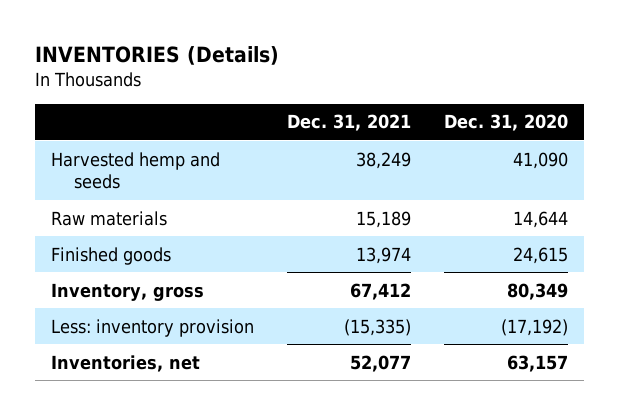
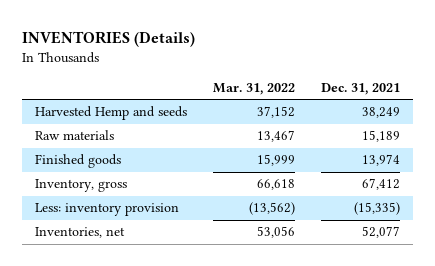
- | Dec. 31, 2021 | Dec. 31, 2020
+ | Mar. 31, 2022 | Dec. 31, 2021
- Harvested hemp and seeds | 38,249 | 41,090
+ Harvested Hemp and seeds | 37,152 | 38,249

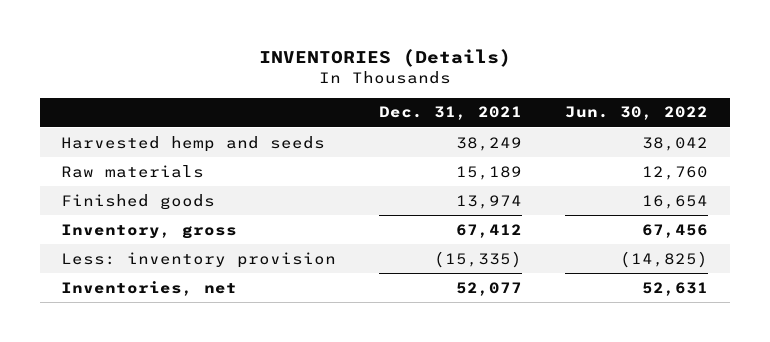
- | Mar. 31, 2022 | Dec. 31, 2021
+ | Dec. 31, 2021 | Jun. 30, 2022
- Harvested Hemp and seeds | 37,152 | 38,249
+ Harvested hemp and seeds | 38,249 | 38,042

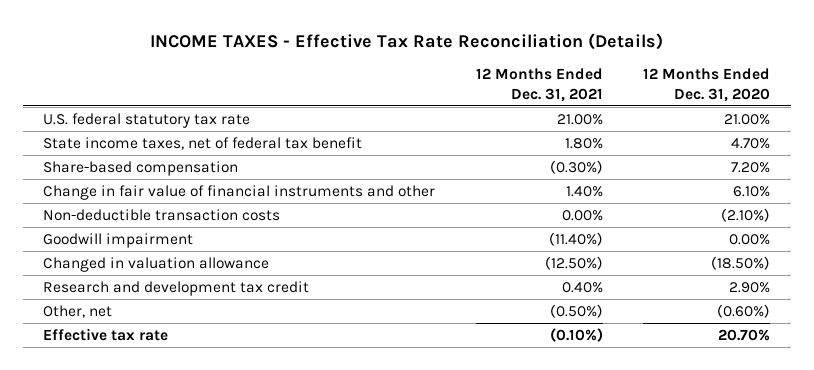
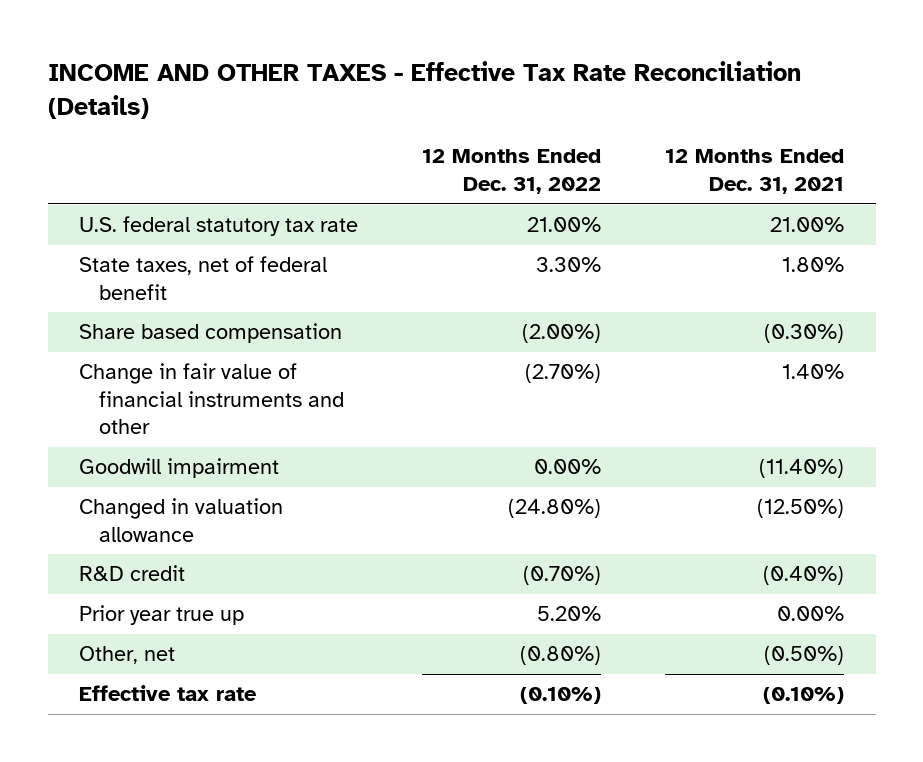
- INCOME TAXES - Effective Tax Rate Reconciliation (Details)
+ INCOME AND OTHER TAXES - Effective Tax Rate Reconciliation (Details)
- | 12 Months Ended Dec. 31, 2021 | 12 Months Ended Dec. 31, 2020
+ | 12 Months Ended Dec. 31, 2022 | 12 Months Ended Dec. 31, 2021
- State income taxes, net of federal tax benefit | 1.80% | 4.70%
- Share-based compensation | (0.30%) | 7.20%
+ State taxes, net of federal benefit | 3.30% | 1.80%
+ Share based compensation | (2.00%) | (0.30%)
- Non-deductible transaction costs | 0.00% | (2.10%)
- Research and development tax credit | 0.40% | 2.90%
+ R&D credit | (0.70%) | (0.40%)
+ Prior year true up | 5.20% | 0.00%

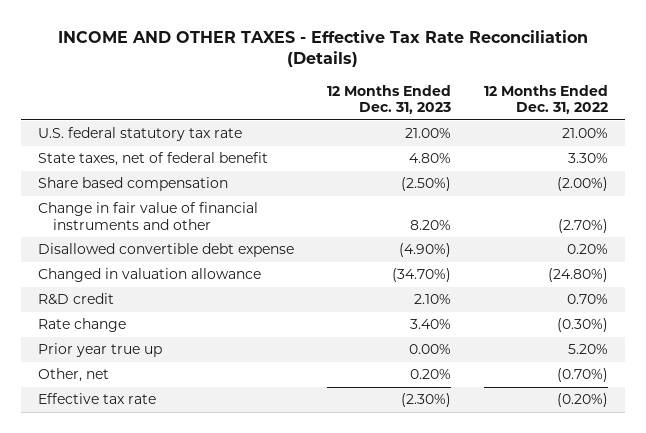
- | 12 Months Ended Dec. 31, 2022 | 12 Months Ended Dec. 31, 2021
+ | 12 Months Ended Dec. 31, 2023 | 12 Months Ended Dec. 31, 2022
- Goodwill impairment | 0.00% | (11.40%)
+ Disallowed convertible debt expense | (4.90%) | 0.20%
- R&D credit | (0.70%) | (0.40%)
+ R&D credit | 2.10% | 0.70%
+ Rate change | 3.40% | (0.30%)
- Other, net | (0.80%) | (0.50%)
- Effective tax rate | (0.10%) | (0.10%)
+ Other, net | 0.20% | (0.70%)
+ Effective tax rate | (2.30%) | (0.20%)

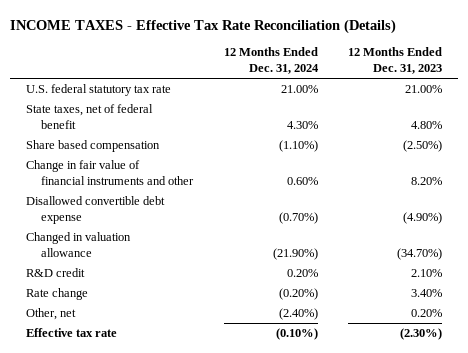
- INCOME AND OTHER TAXES - Effective Tax Rate Reconciliation (Details)
+ INCOME TAXES - Effective Tax Rate Reconciliation (Details)
- | 12 Months Ended Dec. 31, 2023 | 12 Months Ended Dec. 31, 2022
+ | 12 Months Ended Dec. 31, 2024 | 12 Months Ended Dec. 31, 2023
- Prior year true up | 0.00% | 5.20%

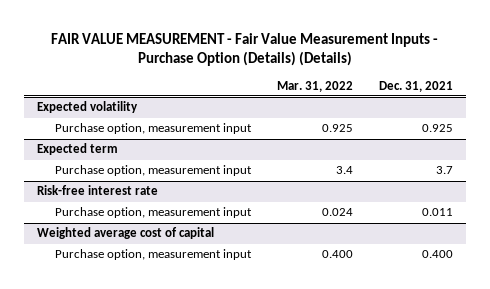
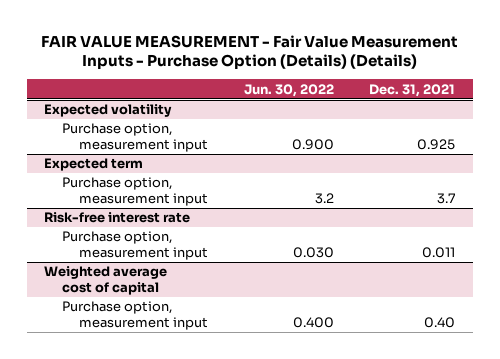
- | Mar. 31, 2022 | Dec. 31, 2021
+ | Jun. 30, 2022 | Dec. 31, 2021
@ Weighted average cost of capital
- Purchase option, measurement input | 0.400 | 0.400
+ Purchase option, measurement input | 0.400 | 0.40

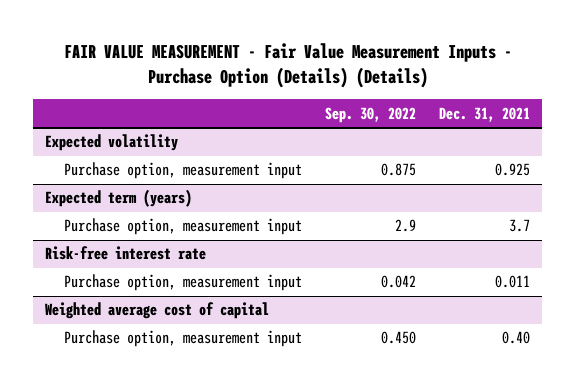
- | Jun. 30, 2022 | Dec. 31, 2021
+ | Sep. 30, 2022 | Dec. 31, 2021
- Expected term
+ Expected term (years)

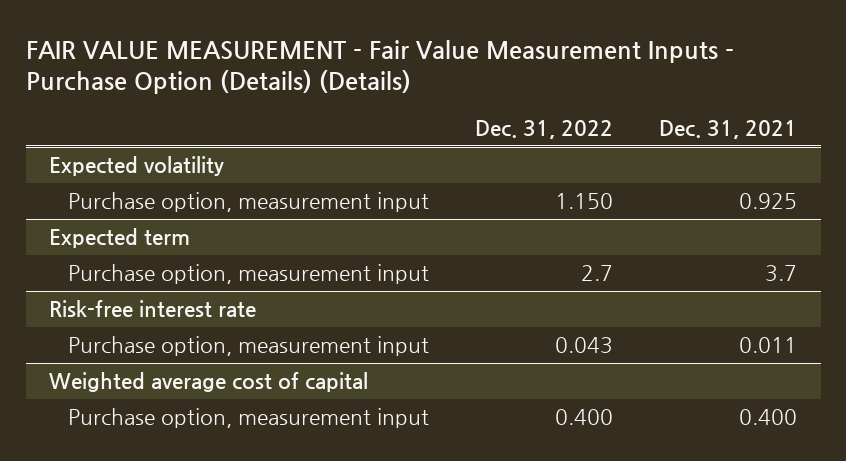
- | Sep. 30, 2022 | Dec. 31, 2021
+ | Dec. 31, 2022 | Dec. 31, 2021
- Expected term (years)
+ Expected term
@ Weighted average cost of capital
- Purchase option, measurement input | 0.450 | 0.40
+ Purchase option, measurement input | 0.400 | 0.400

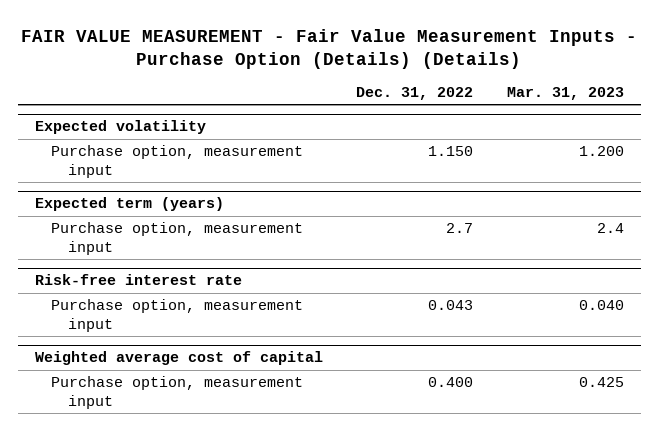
- | Dec. 31, 2022 | Dec. 31, 2021
+ | Dec. 31, 2022 | Mar. 31, 2023
- Expected term
+ Expected term (years)

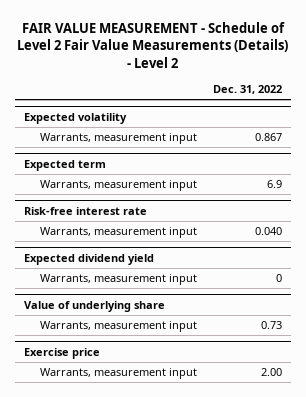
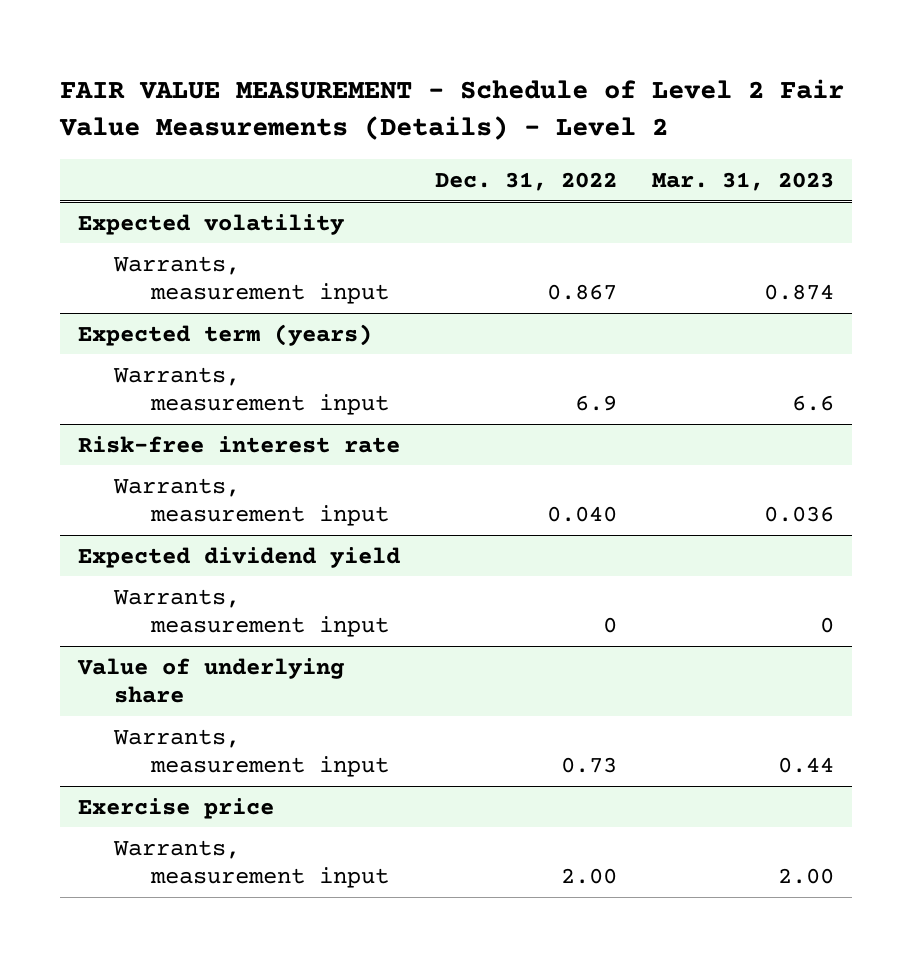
- | Dec. 31, 2022
+ | Dec. 31, 2022 | Mar. 31, 2023
- Expected term
+ Expected term (years)

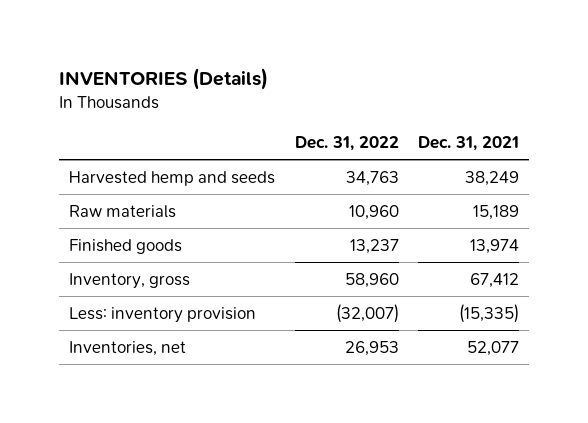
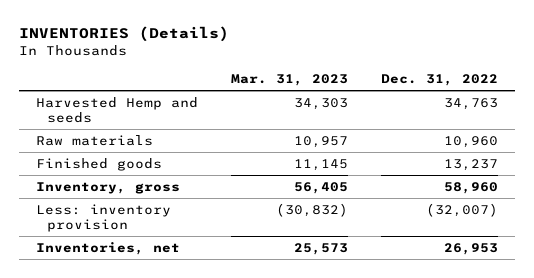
- | Dec. 31, 2022 | Dec. 31, 2021
+ | Mar. 31, 2023 | Dec. 31, 2022
- Harvested hemp and seeds | 34,763 | 38,249
+ Harvested Hemp and seeds | 34,303 | 34,763

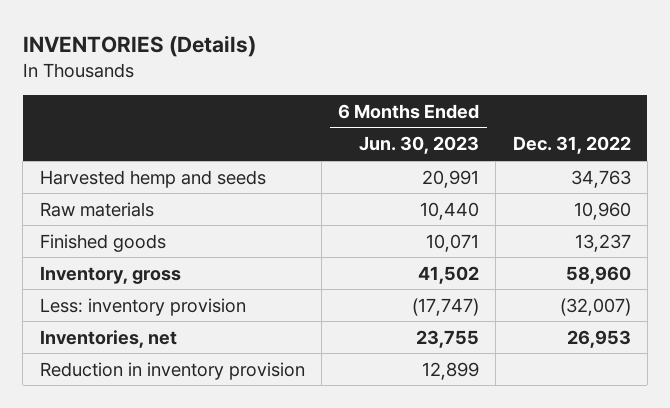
- | Mar. 31, 2023 | Dec. 31, 2022
+ | 6 Months Ended Jun. 30, 2023 | Dec. 31, 2022
- Harvested Hemp and seeds | 34,303 | 34,763
+ Harvested hemp and seeds | 20,991 | 34,763
+ Reduction in inventory provision | 12,899 |

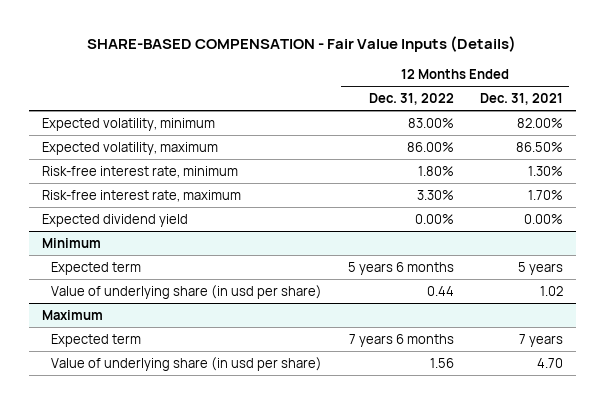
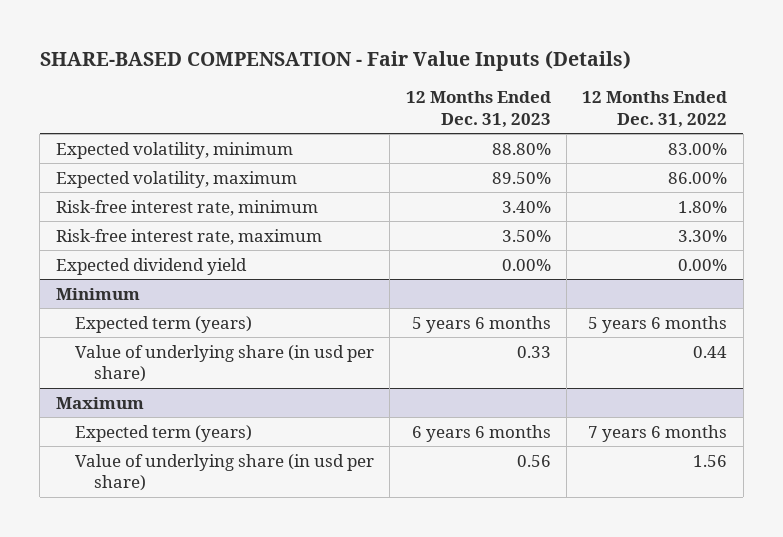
- | 12 Months Ended Dec. 31, 2022 | 12 Months Ended Dec. 31, 2021
+ | 12 Months Ended Dec. 31, 2023 | 12 Months Ended Dec. 31, 2022
@ Minimum
- Expected term | 5 years 6 months | 5 years
+ Expected term (years) | 5 years 6 months | 5 years 6 months
@ Maximum
- Expected term | 7 years 6 months | 7 years
+ Expected term (years) | 6 years 6 months | 7 years 6 months

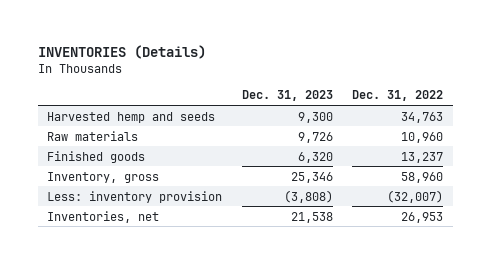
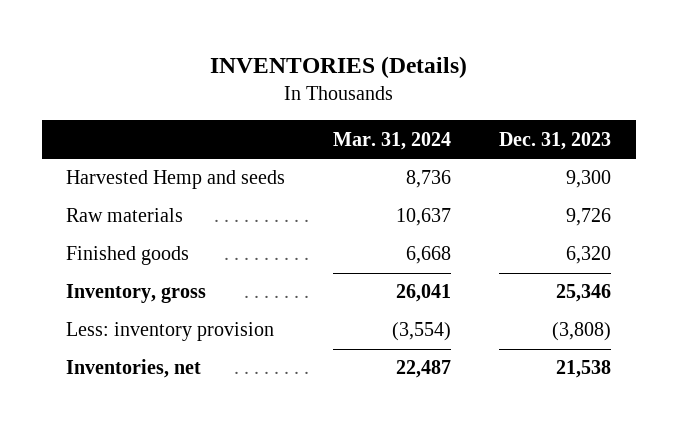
- | Dec. 31, 2023 | Dec. 31, 2022
+ | Mar. 31, 2024 | Dec. 31, 2023
- Harvested hemp and seeds | 9,300 | 34,763
+ Harvested Hemp and seeds | 8,736 | 9,300

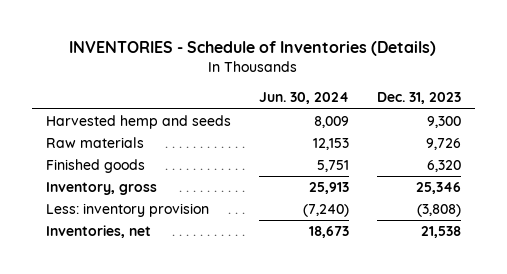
- INVENTORIES (Details)
+ INVENTORIES - Schedule of Inventories (Details)
- | Mar. 31, 2024 | Dec. 31, 2023
+ | Jun. 30, 2024 | Dec. 31, 2023
- Harvested Hemp and seeds | 8,736 | 9,300
+ Harvested hemp and seeds | 8,009 | 9,300

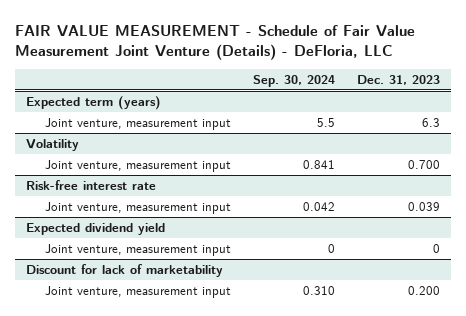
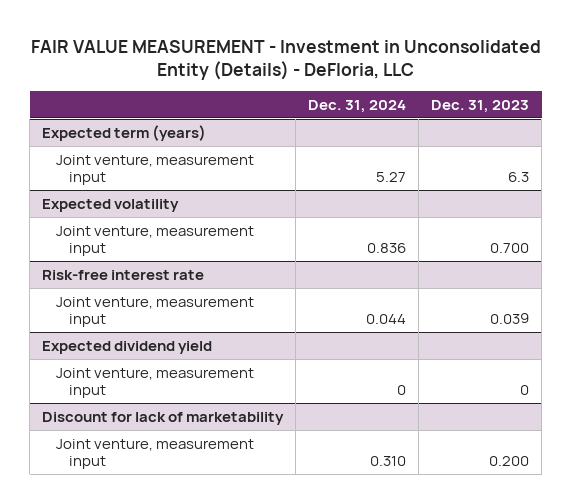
- FAIR VALUE MEASUREMENT - Schedule of Fair Value Measurement Joint Venture (Details) - DeFloria, LLC
+ FAIR VALUE MEASUREMENT - Investment in Unconsolidated Entity (Details) - DeFloria, LLC
- | Sep. 30, 2024 | Dec. 31, 2023
+ | Dec. 31, 2024 | Dec. 31, 2023
- Volatility
+ Expected volatility

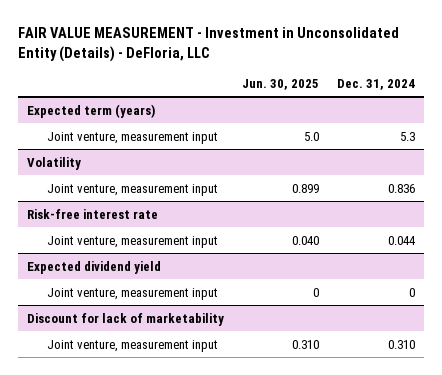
- | Dec. 31, 2024 | Dec. 31, 2023
+ | Jun. 30, 2025 | Dec. 31, 2024
@ Expected term (years)
- Joint venture, measurement input | 5.27 | 6.3
- Expected volatility
@ Expected term (years)
+ Joint venture, measurement input | 5.0 | 5.3
+ Volatility

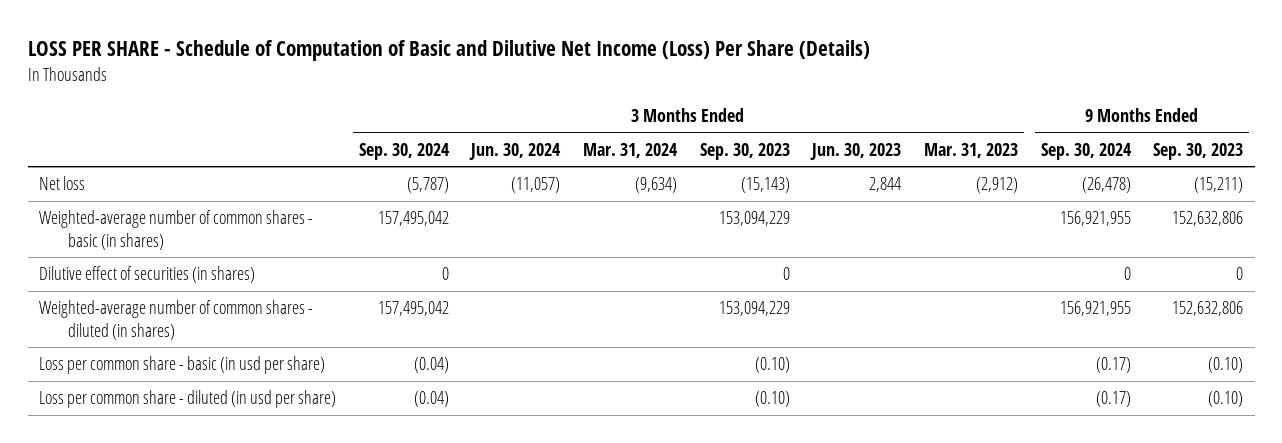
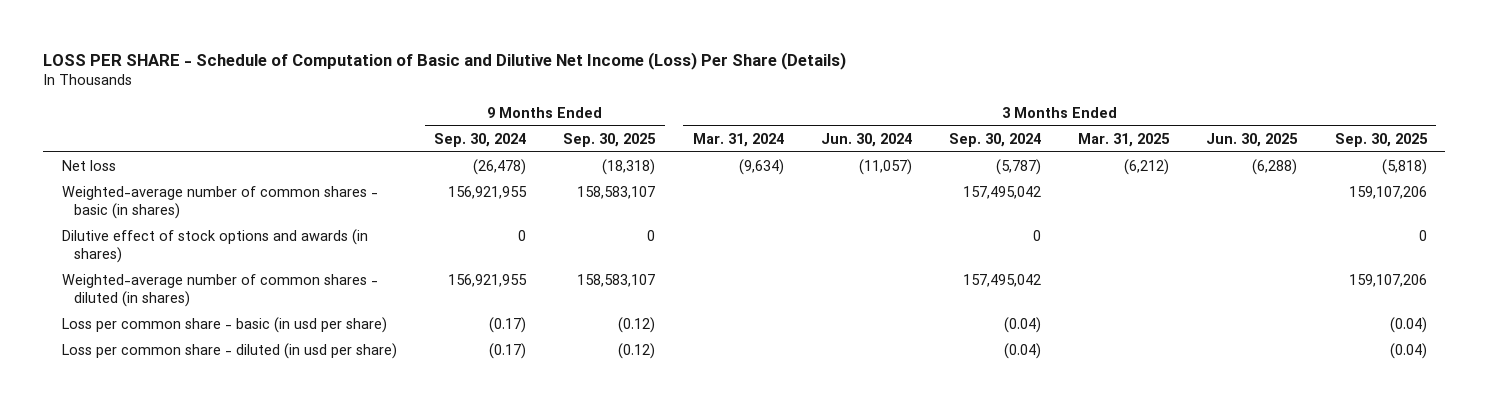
- | 3 Months Ended Sep. 30, 2024 | 3 Months Ended Jun. 30, 2024 | 3 Months Ended Mar. 31, 2024 | 3 Months Ended Sep. 30, 2023 | 3 Months Ended Jun. 30, 2023 | 3 Months Ended Mar. 31, 2023 | 9 Months Ended Sep. 30, 2024 | 9 Months Ended Sep. 30, 2023
+ | 9 Months Ended Sep. 30, 2024 | 9 Months Ended Sep. 30, 2025 | 3 Months Ended Mar. 31, 2024 | 3 Months Ended Jun. 30, 2024 | 3 Months Ended Sep. 30, 2024 | 3 Months Ended Mar. 31, 2025 | 3 Months Ended Jun. 30, 2025 | 3 Months Ended Sep. 30, 2025
- Dilutive effect of securities (in shares) | 0 | | | 0 | | | 0 | 0
+ Dilutive effect of stock options and awards (in shares) | 0 | 0 | | | 0 | | | 0

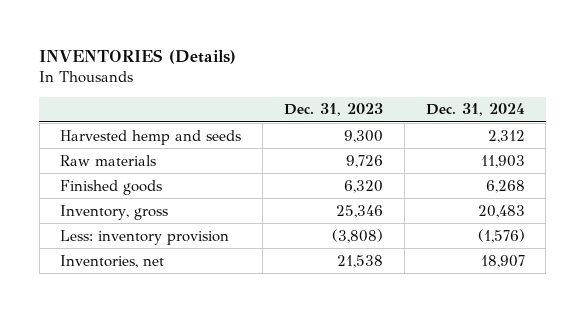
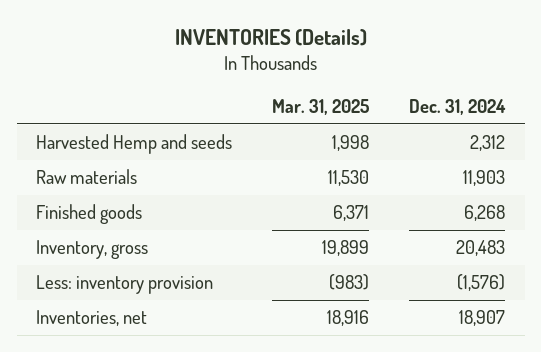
- | Dec. 31, 2023 | Dec. 31, 2024
+ | Mar. 31, 2025 | Dec. 31, 2024
- Harvested hemp and seeds | 9,300 | 2,312
+ Harvested Hemp and seeds | 1,998 | 2,312

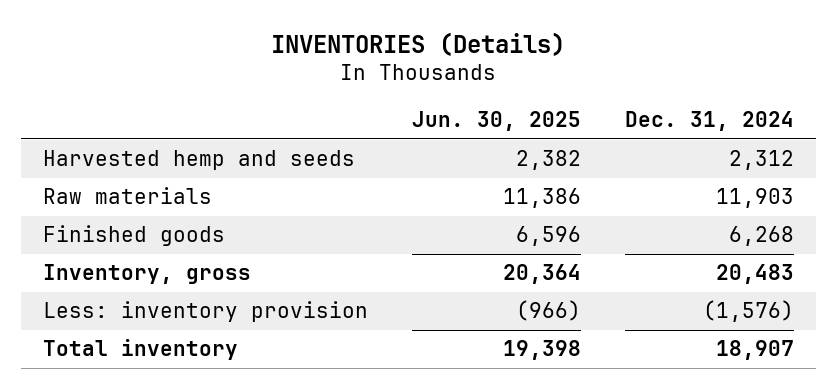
- | Mar. 31, 2025 | Dec. 31, 2024
+ | Jun. 30, 2025 | Dec. 31, 2024
- Harvested Hemp and seeds | 1,998 | 2,312
+ Harvested hemp and seeds | 2,382 | 2,312
- Inventories, net | 18,916 | 18,907
+ Total inventory | 19,398 | 18,907

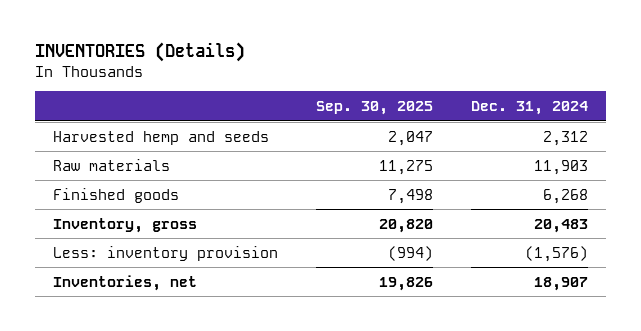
- | Jun. 30, 2025 | Dec. 31, 2024
+ | Sep. 30, 2025 | Dec. 31, 2024
- Total inventory | 19,398 | 18,907
+ Inventories, net | 19,826 | 18,907

